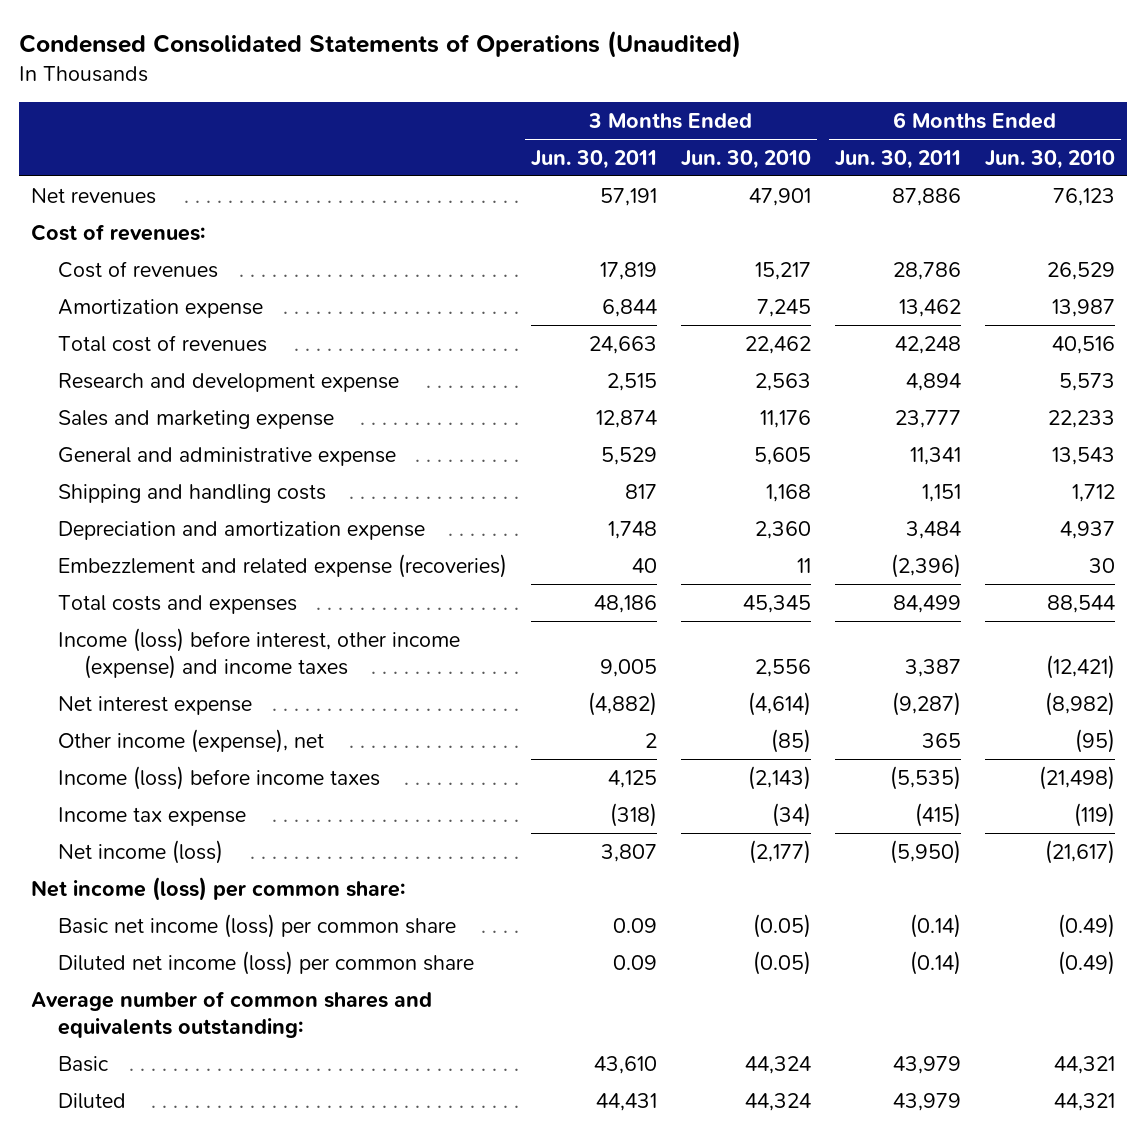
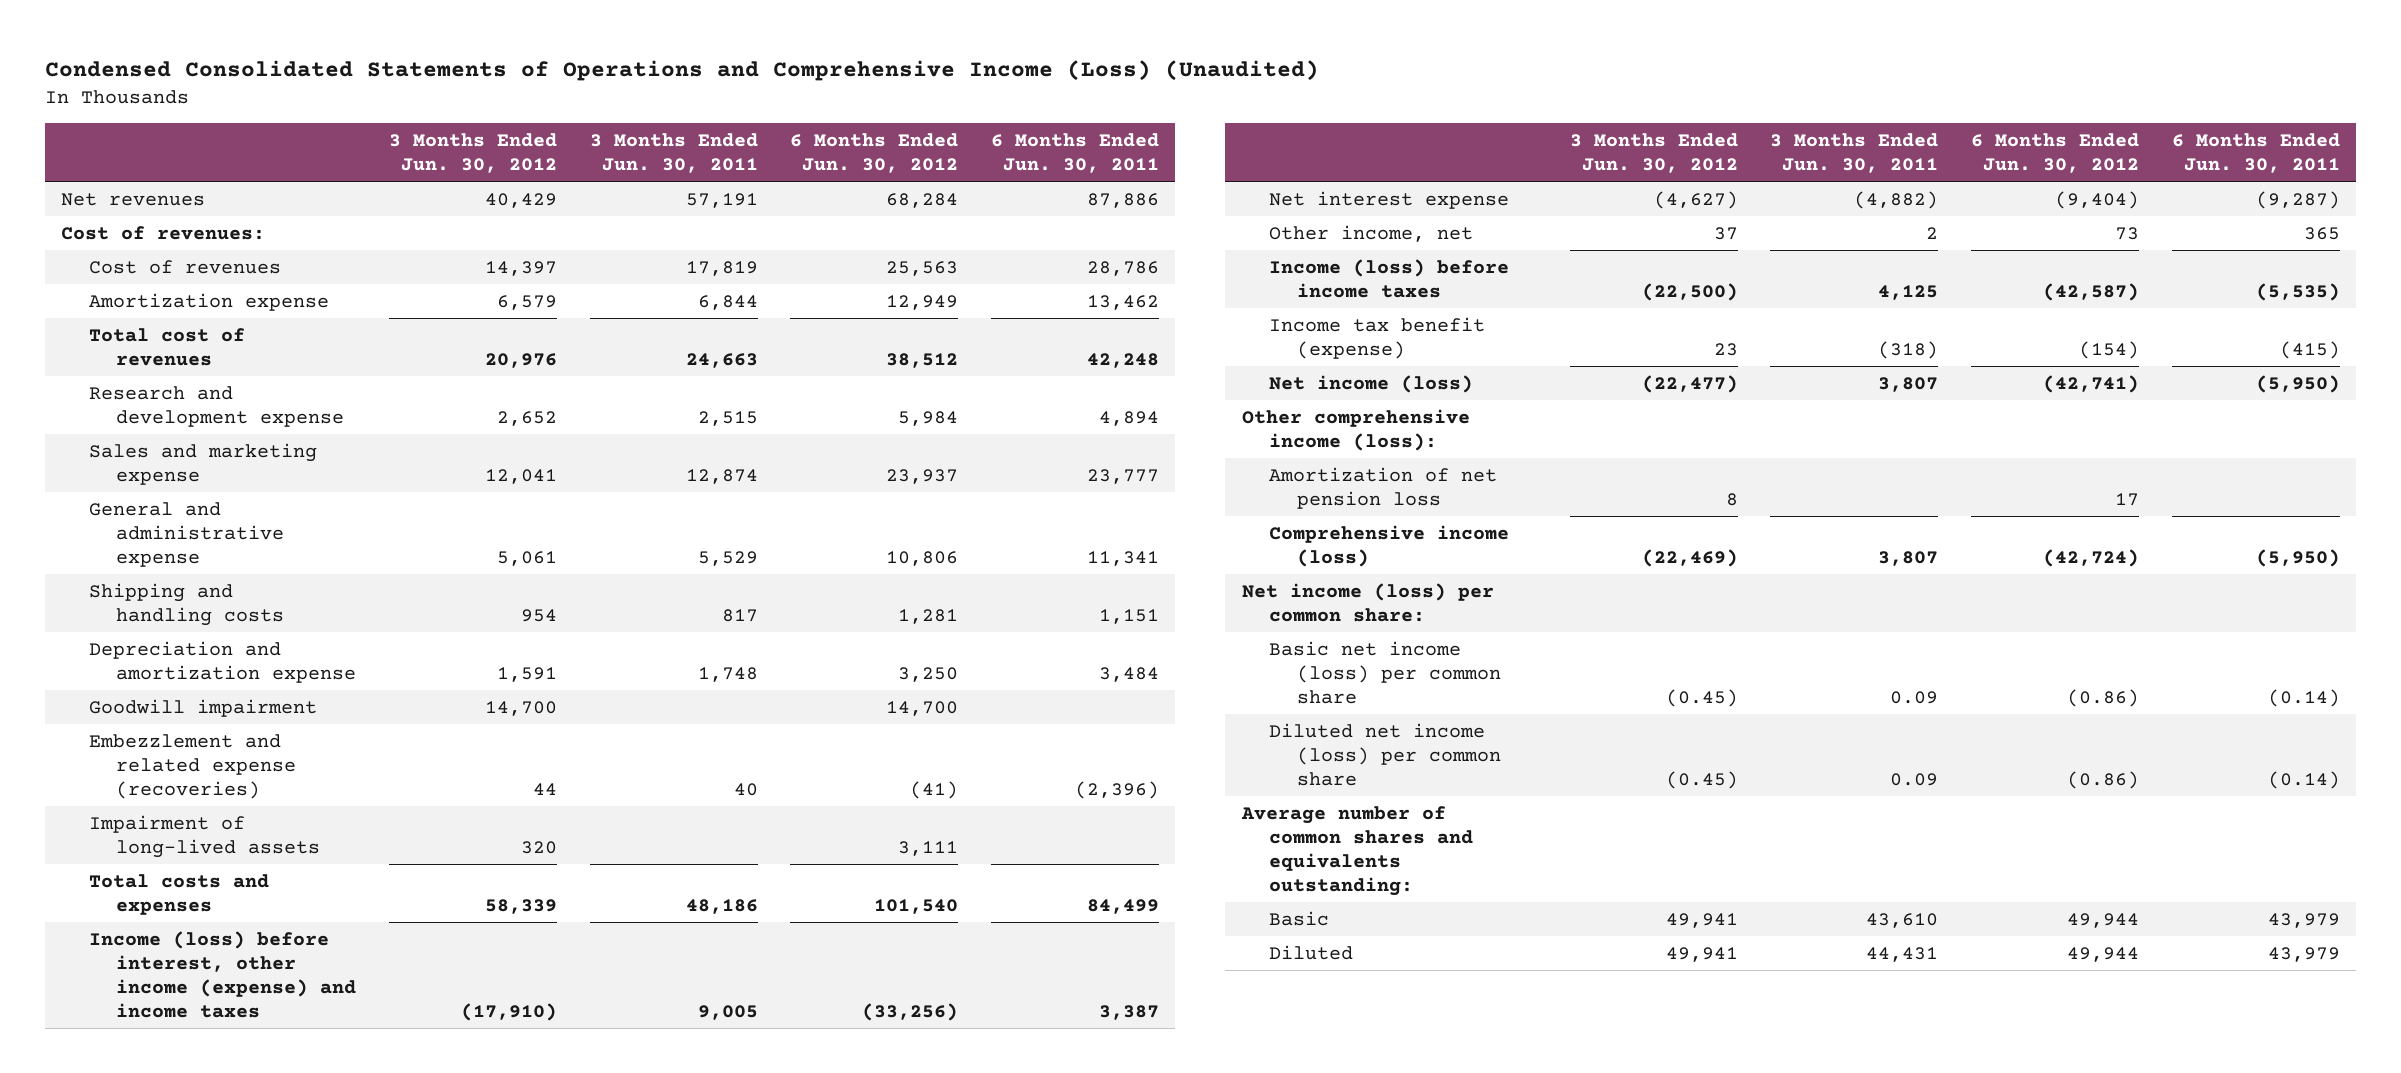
- Condensed Consolidated Statements of Operations (Unaudited)
+ Condensed Consolidated Statements of Operations and Comprehensive Income (Loss) (Unaudited)
- | 3 Months Ended Jun. 30, 2011 | 3 Months Ended Jun. 30, 2010 | 6 Months Ended Jun. 30, 2011 | 6 Months Ended Jun. 30, 2010
+ | 3 Months Ended Jun. 30, 2012 | 3 Months Ended Jun. 30, 2011 | 6 Months Ended Jun. 30, 2012 | 6 Months Ended Jun. 30, 2011
+ Goodwill impairment | 14,700 | | 14,700 |
+ Impairment of long-lived assets | 320 | | 3,111 |
- Other income (expense), net | 2 | (85) | 365 | (95)
+ Other income, net | 37 | 2 | 73 | 365
- Income tax expense | (318) | (34) | (415) | (119)
+ Income tax benefit (expense) | 23 | (318) | (154) | (415)
+ Other comprehensive income (loss):
+ Amortization of net pension loss | 8 | | 17 |
+ Comprehensive income (loss) | (22,469) | 3,807 | (42,724) | (5,950)

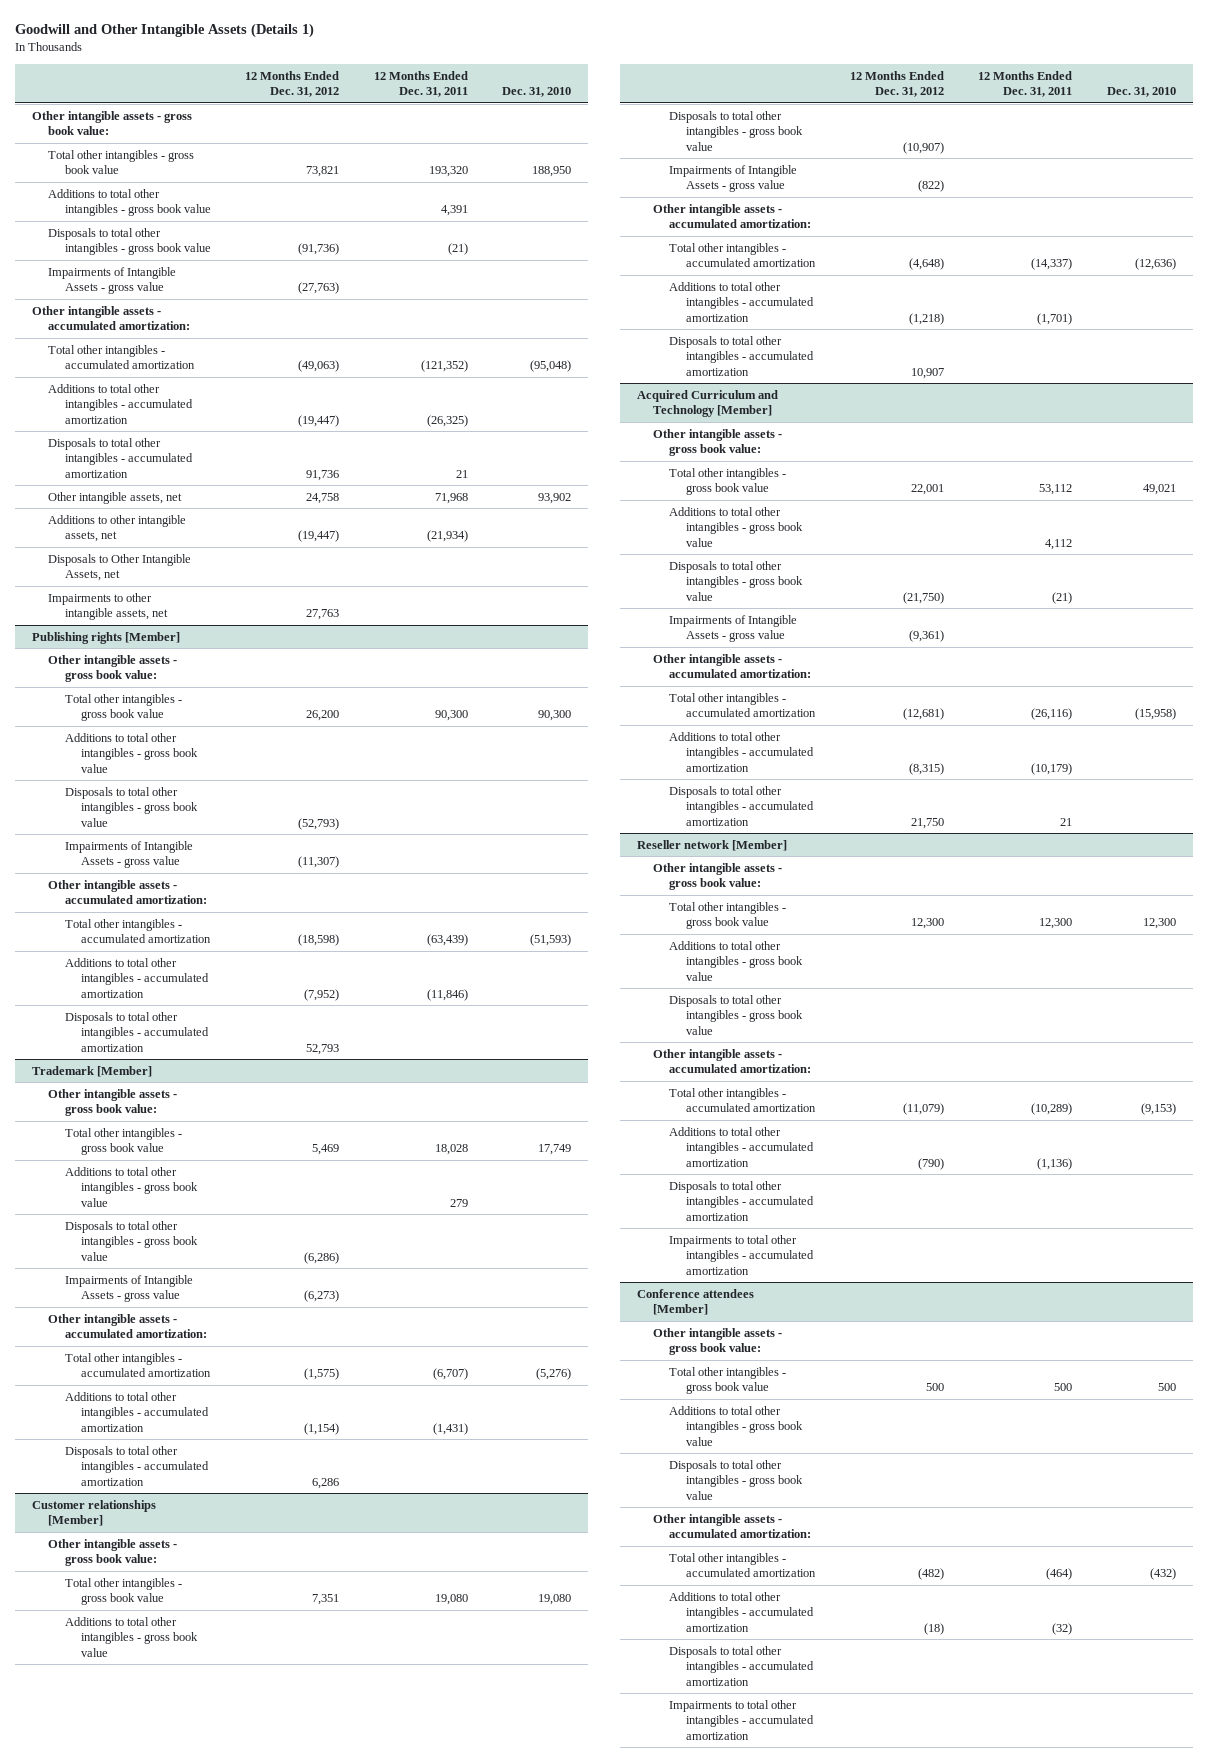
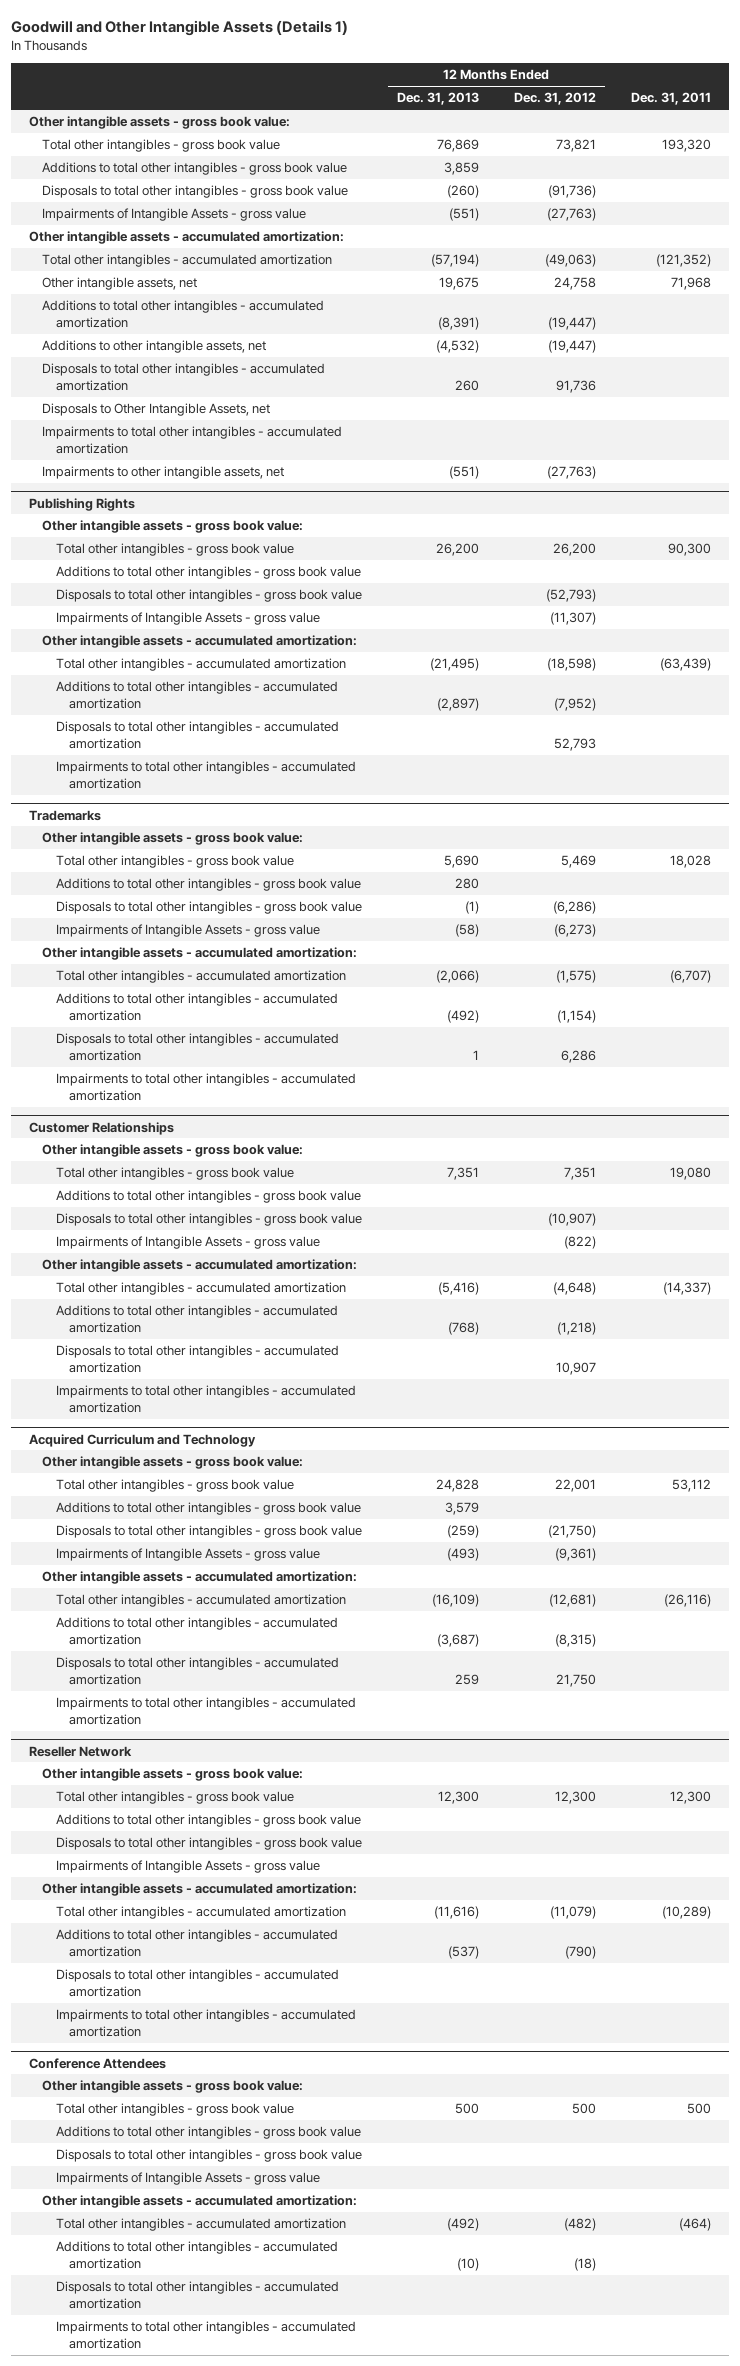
- | 12 Months Ended Dec. 31, 2012 | 12 Months Ended Dec. 31, 2011 | Dec. 31, 2010
+ | 12 Months Ended Dec. 31, 2013 | 12 Months Ended Dec. 31, 2012 | Dec. 31, 2011
moved down: Additions to total other intangibles - accumulated amortization | (8,391) | (19,447) |
moved down: Disposals to total other intangibles - accumulated amortization | 260 | 91,736 |
- Impairments to other intangible assets, net | 27,763 | |
- Publishing rights [Member]
+ Impairments to total other intangibles - accumulated amortization
+ Impairments to other intangible assets, net | (551) | (27,763) |
+ Publishing Rights
- Trademark [Member]
+ Impairments to total other intangibles - accumulated amortization
+ Trademarks
- Customer relationships [Member]
+ Impairments to total other intangibles - accumulated amortization
+ Customer Relationships
- Acquired Curriculum and Technology [Member]
+ Impairments to total other intangibles - accumulated amortization
+ Acquired Curriculum and Technology
- Reseller network [Member]
+ Impairments to total other intangibles - accumulated amortization
+ Reseller Network
+ Impairments of Intangible Assets - gross value
- Conference attendees [Member]
+ Conference Attendees
+ Impairments of Intangible Assets - gross value

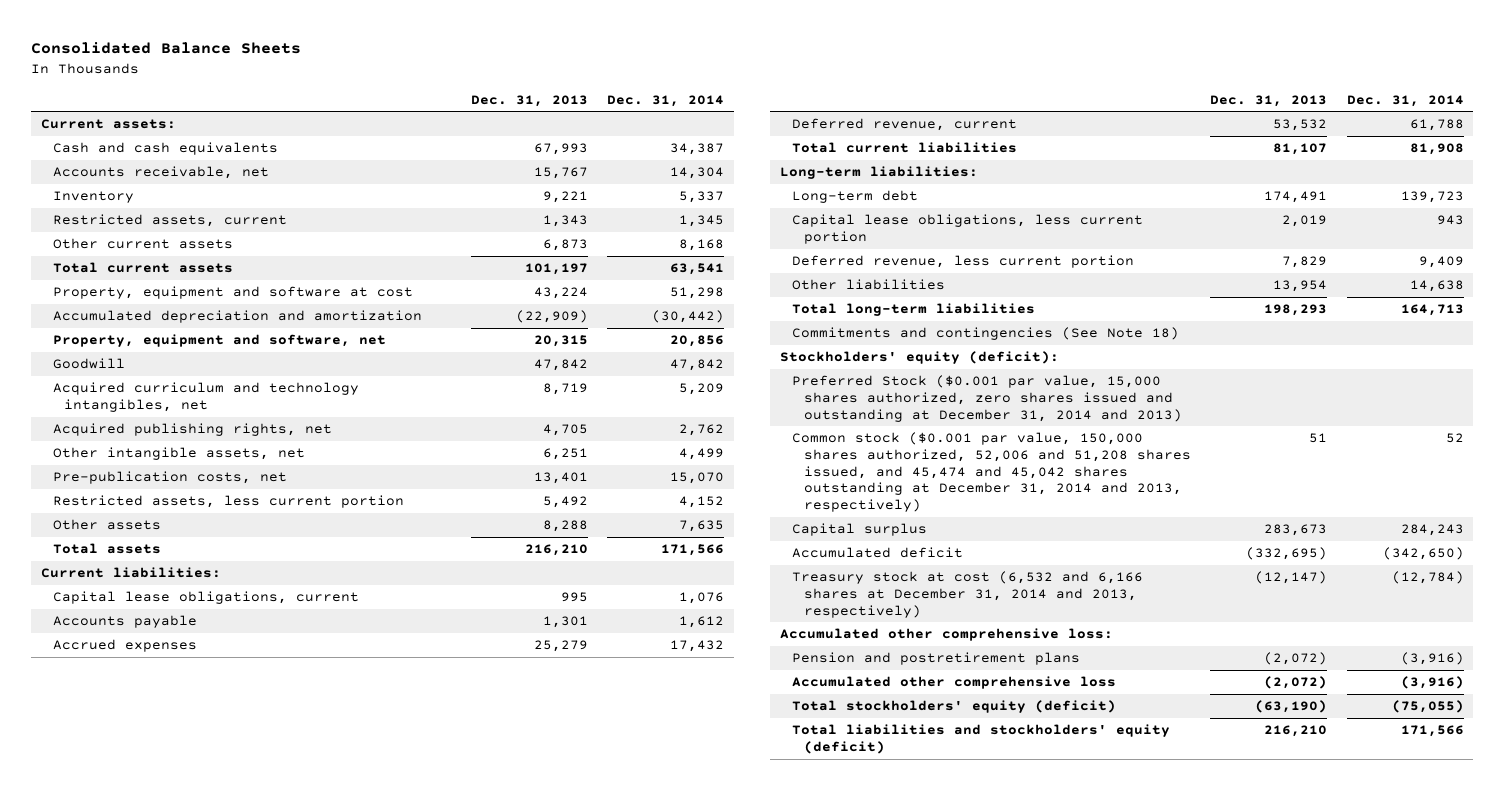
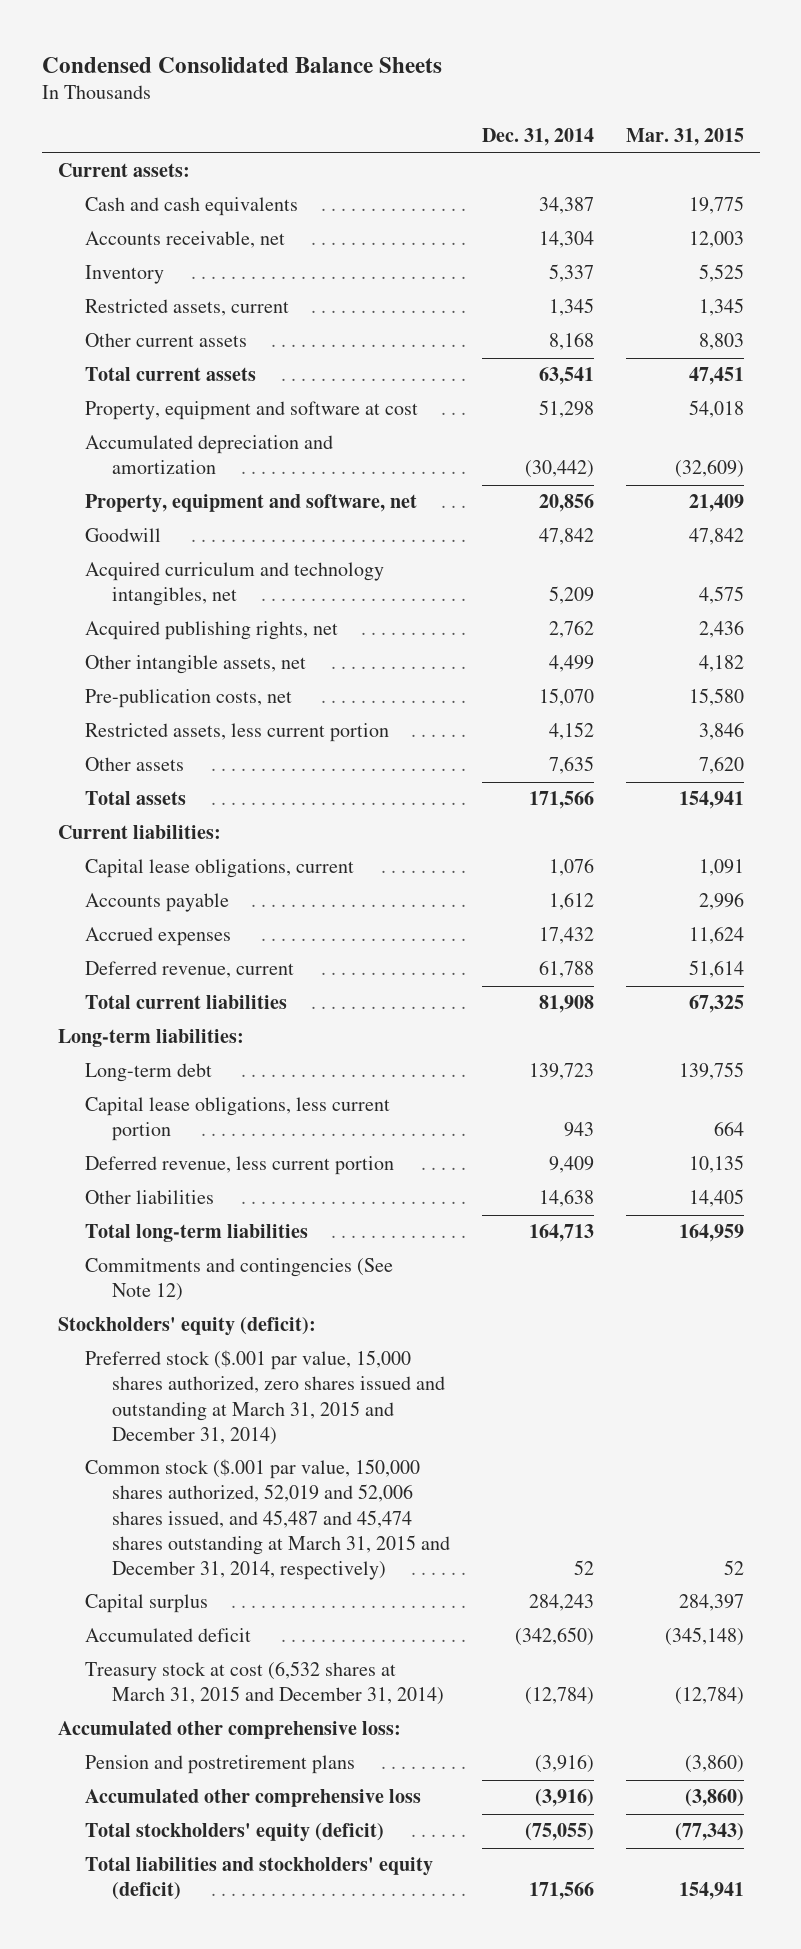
- Consolidated Balance Sheets
+ Condensed Consolidated Balance Sheets
- | Dec. 31, 2013 | Dec. 31, 2014
+ | Dec. 31, 2014 | Mar. 31, 2015
- Commitments and contingencies (See Note 18)
+ Commitments and contingencies (See Note 12)
- Preferred Stock ($0.001 par value, 15,000 shares authorized, zero shares issued and outstanding at December 31, 2014 and 2013)
- Common stock ($0.001 par value, 150,000 shares authorized, 52,006 and 51,208 shares issued, and 45,474 and 45,042 shares outstanding at December 31, 2014 and 2013, respectively) | 51 | 52
+ Preferred stock ($.001 par value, 15,000 shares authorized, zero shares issued and outstanding at March 31, 2015 and December 31, 2014)
+ Common stock ($.001 par value, 150,000 shares authorized, 52,019 and 52,006 shares issued, and 45,487 and 45,474 shares outstanding at March 31, 2015 and December 31, 2014, respectively) | 52 | 52
- Treasury stock at cost (6,532 and 6,166 shares at December 31, 2014 and 2013, respectively) | (12,147) | (12,784)
+ Treasury stock at cost (6,532 shares at March 31, 2015 and December 31, 2014) | (12,784) | (12,784)

